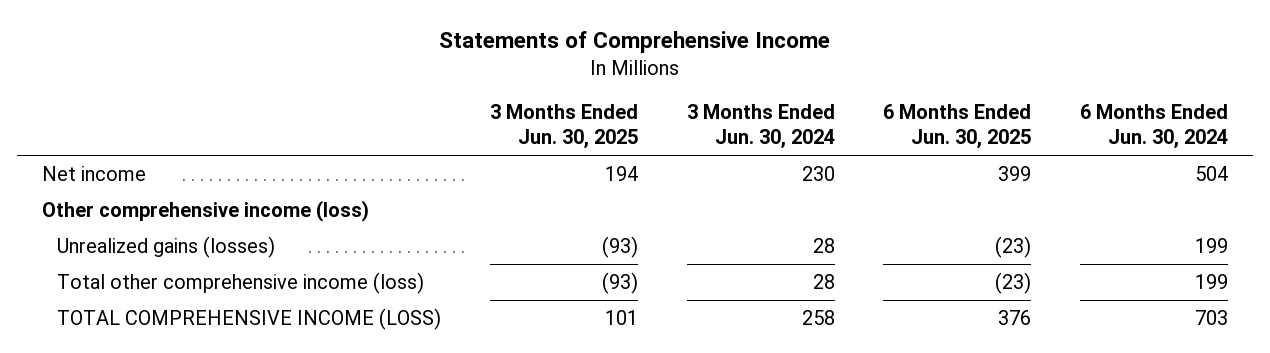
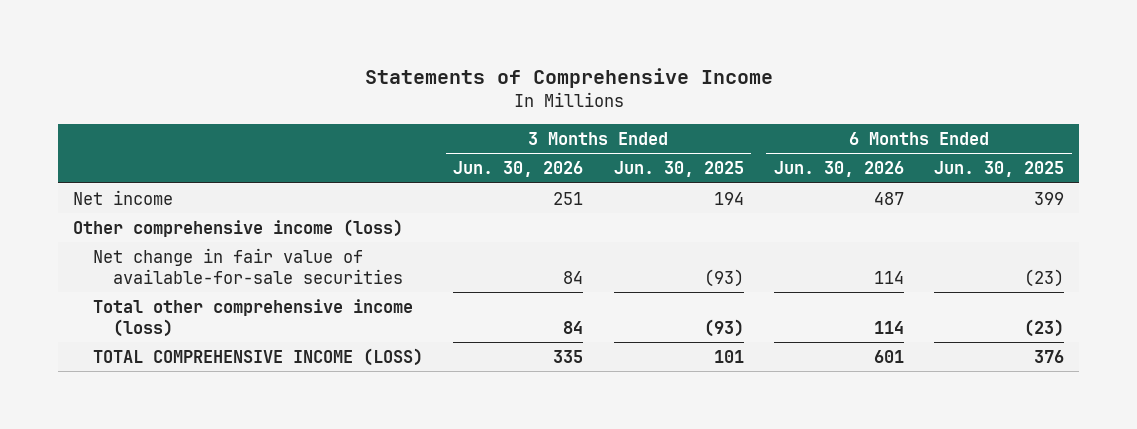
- | 3 Months Ended Jun. 30, 2025 | 3 Months Ended Jun. 30, 2024 | 6 Months Ended Jun. 30, 2025 | 6 Months Ended Jun. 30, 2024
+ | 3 Months Ended Jun. 30, 2026 | 3 Months Ended Jun. 30, 2025 | 6 Months Ended Jun. 30, 2026 | 6 Months Ended Jun. 30, 2025
- Unrealized gains (losses) | (93) | 28 | (23) | 199
+ Net change in fair value of available-for-sale securities | 84 | (93) | 114 | (23)

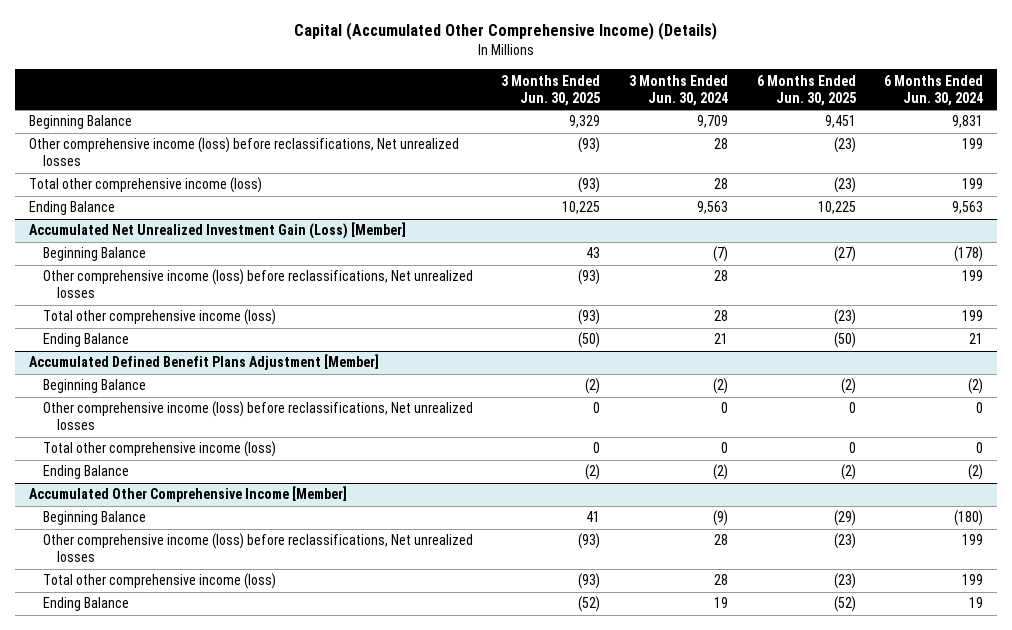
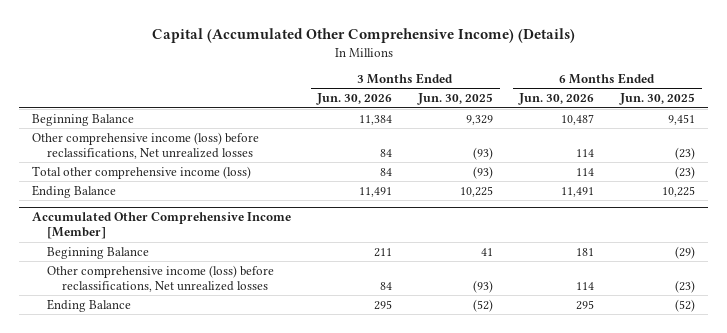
- | 3 Months Ended Jun. 30, 2025 | 3 Months Ended Jun. 30, 2024 | 6 Months Ended Jun. 30, 2025 | 6 Months Ended Jun. 30, 2024
+ | 3 Months Ended Jun. 30, 2026 | 3 Months Ended Jun. 30, 2025 | 6 Months Ended Jun. 30, 2026 | 6 Months Ended Jun. 30, 2025
- Accumulated Net Unrealized Investment Gain (Loss) [Member]
- Beginning Balance | 43 | (7) | (27) | (178)
- Other comprehensive income (loss) before reclassifications, Net unrealized losses | (93) | 28 | | 199
- Total other comprehensive income (loss) | (93) | 28 | (23) | 199
- Ending Balance | (50) | 21 | (50) | 21
- Accumulated Defined Benefit Plans Adjustment [Member]
- Beginning Balance | (2) | (2) | (2) | (2)
- Other comprehensive income (loss) before reclassifications, Net unrealized losses | 0 | 0 | 0 | 0
- Total other comprehensive income (loss) | 0 | 0 | 0 | 0
- Ending Balance | (2) | (2) | (2) | (2)
@ Accumulated Other Comprehensive Income [Member]
- Total other comprehensive income (loss) | (93) | 28 | (23) | 199

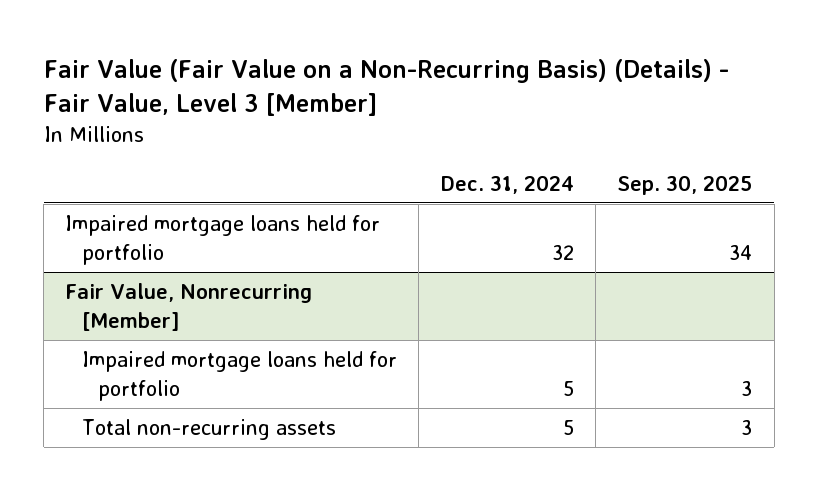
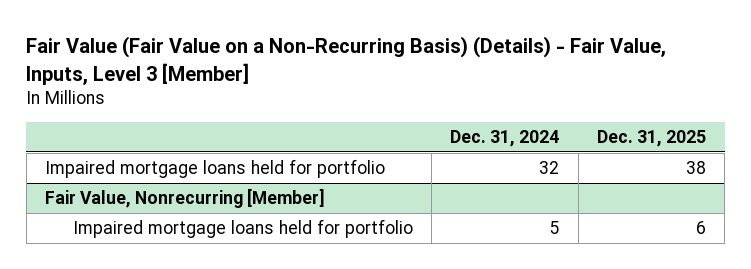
- Fair Value (Fair Value on a Non-Recurring Basis) (Details) - Fair Value, Level 3 [Member]
+ Fair Value (Fair Value on a Non-Recurring Basis) (Details) - Fair Value, Inputs, Level 3 [Member]
- | Dec. 31, 2024 | Sep. 30, 2025
+ | Dec. 31, 2024 | Dec. 31, 2025
@ Fair Value, Nonrecurring [Member]
- Total non-recurring assets | 5 | 3

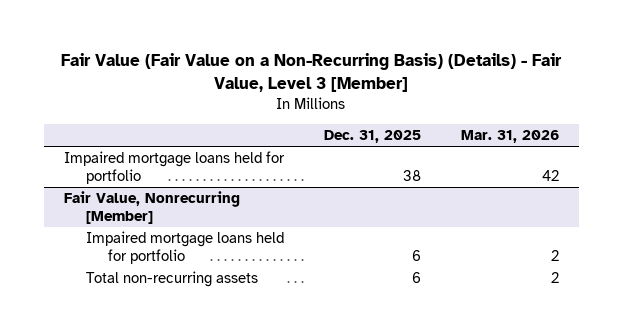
- Fair Value (Fair Value on a Non-Recurring Basis) (Details) - Fair Value, Inputs, Level 3 [Member]
+ Fair Value (Fair Value on a Non-Recurring Basis) (Details) - Fair Value, Level 3 [Member]
- | Dec. 31, 2024 | Dec. 31, 2025
+ | Dec. 31, 2025 | Mar. 31, 2026
@ Fair Value, Nonrecurring [Member]
+ Total non-recurring assets | 6 | 2

